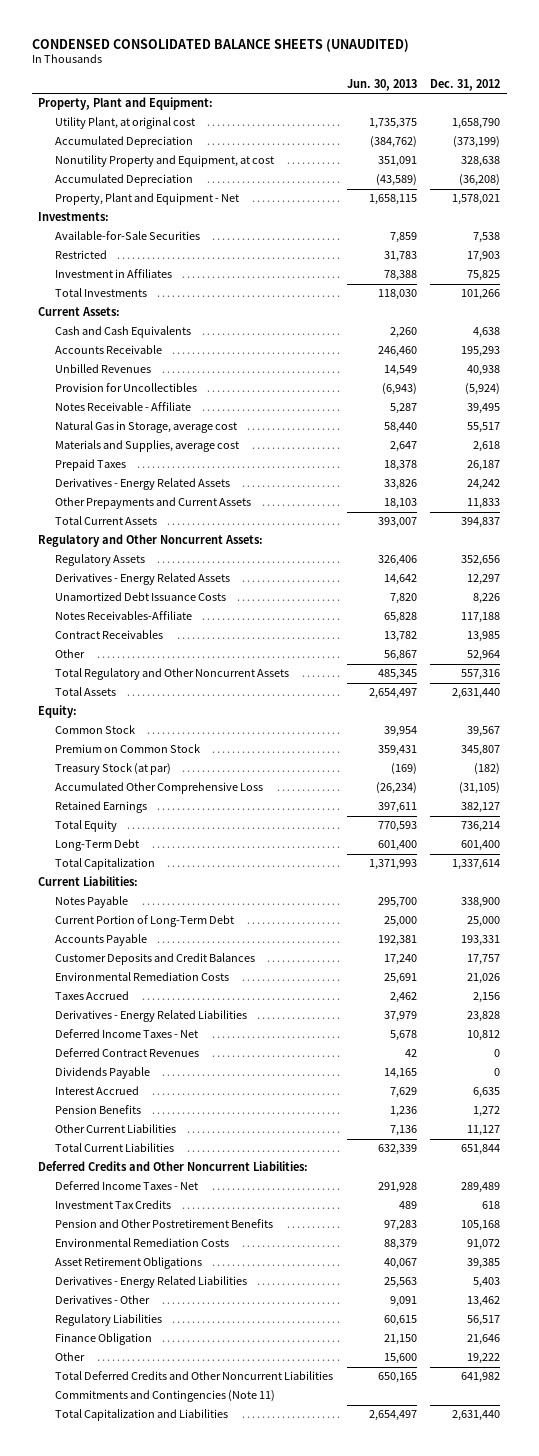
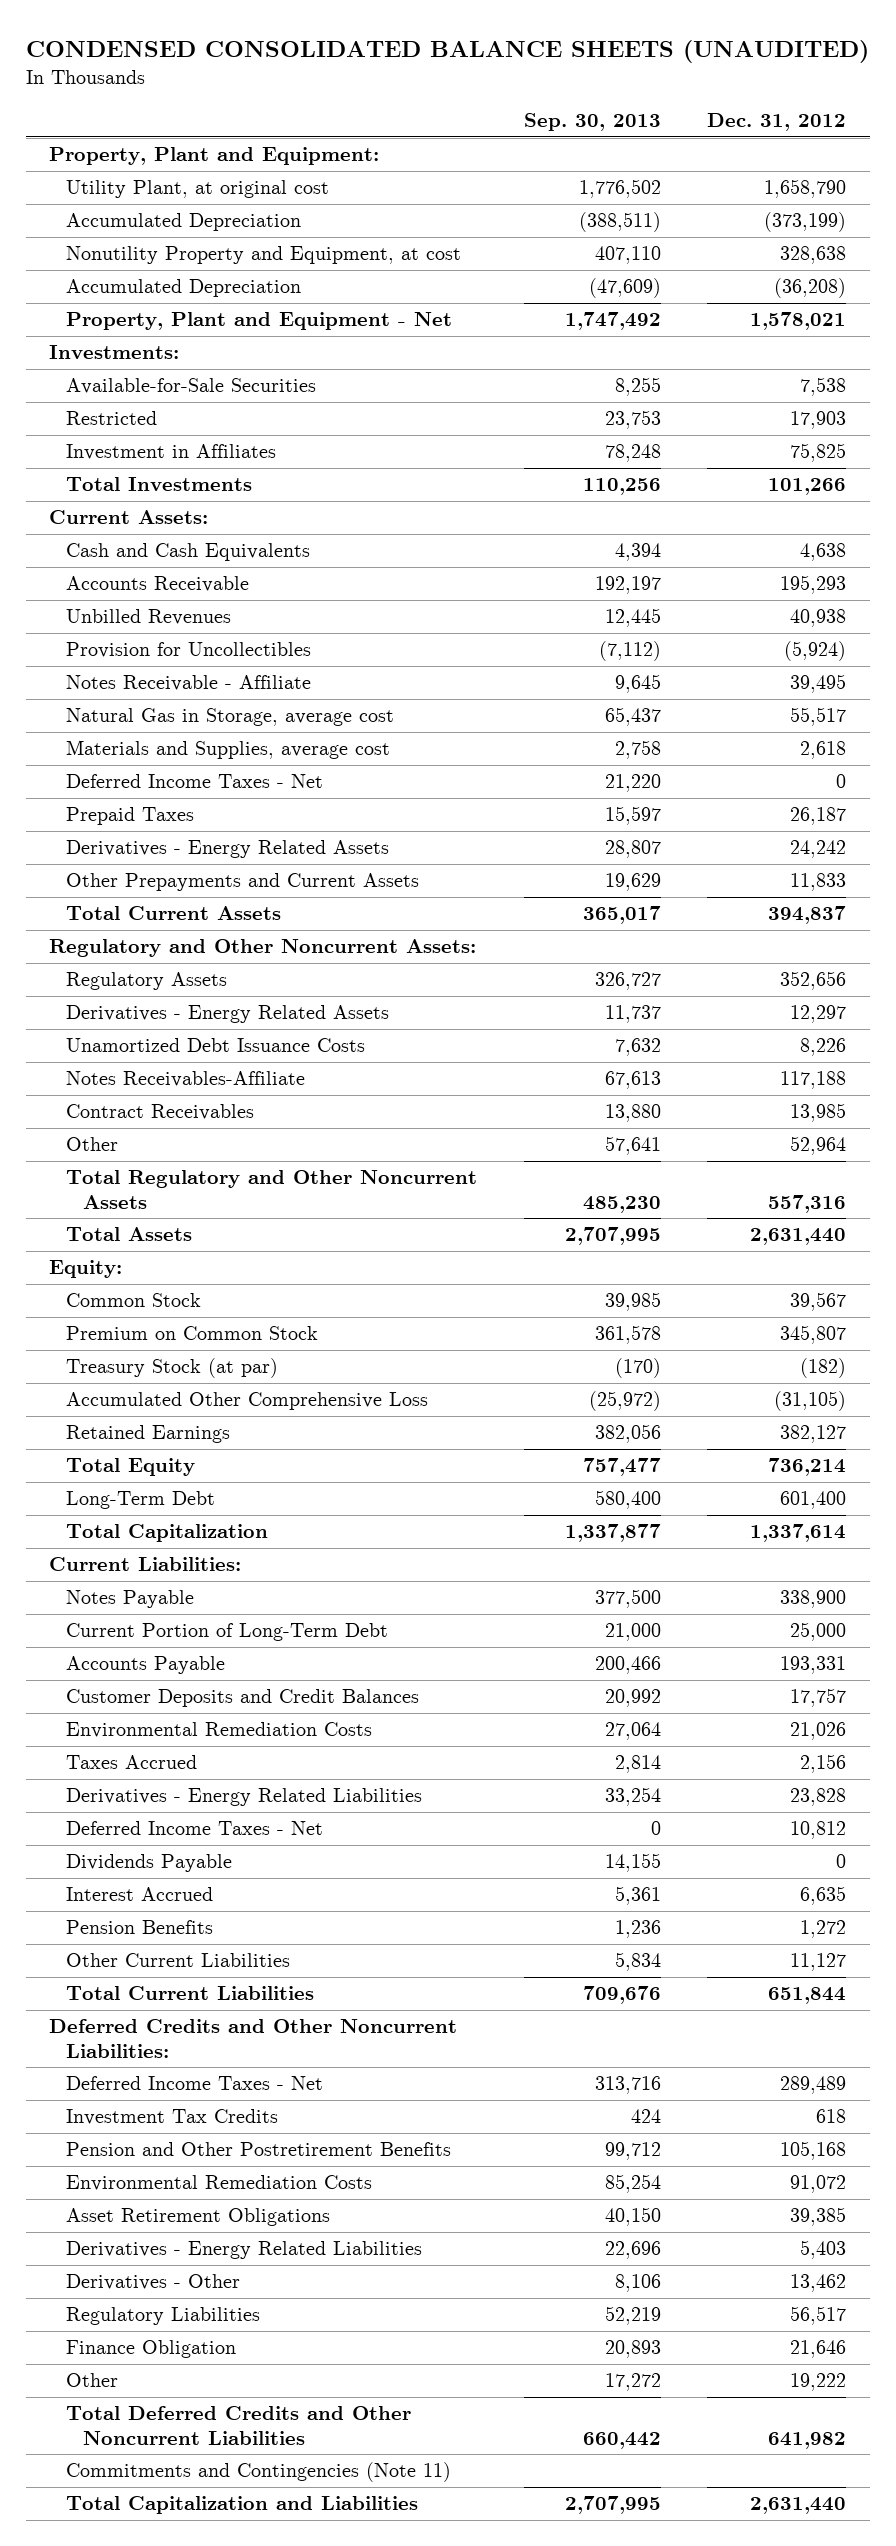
- | Jun. 30, 2013 | Dec. 31, 2012
+ | Sep. 30, 2013 | Dec. 31, 2012
+ Deferred Income Taxes - Net | 21,220 | 0
- Deferred Contract Revenues | 42 | 0

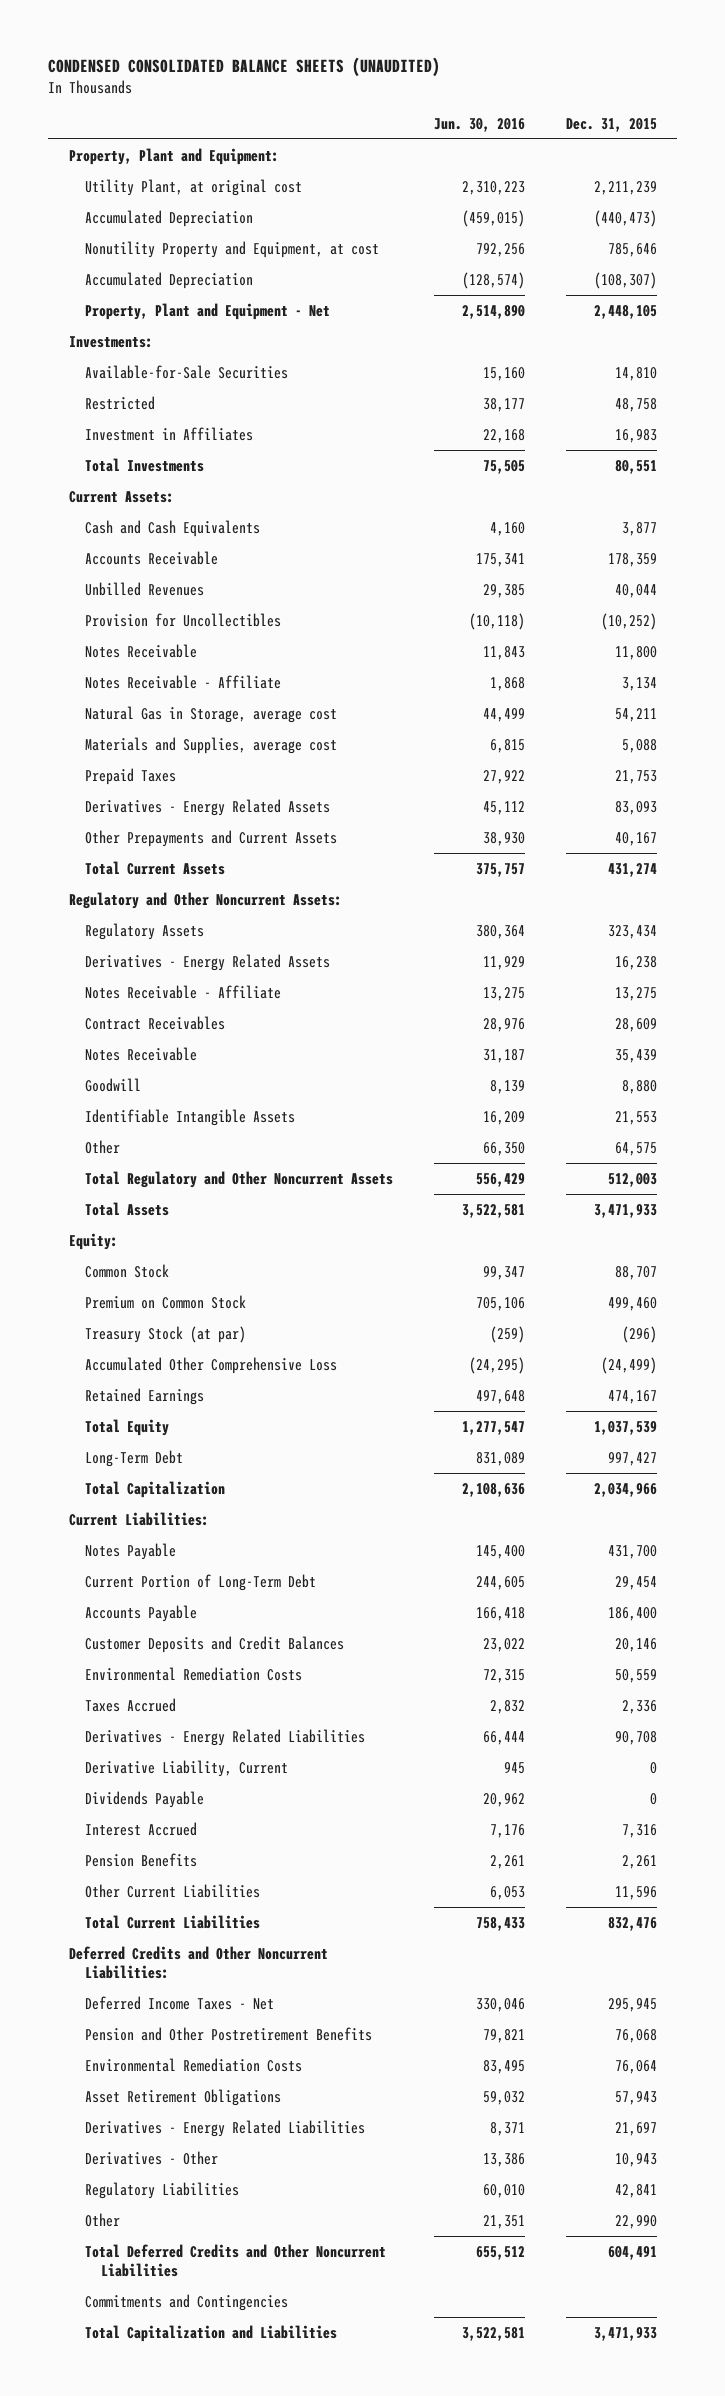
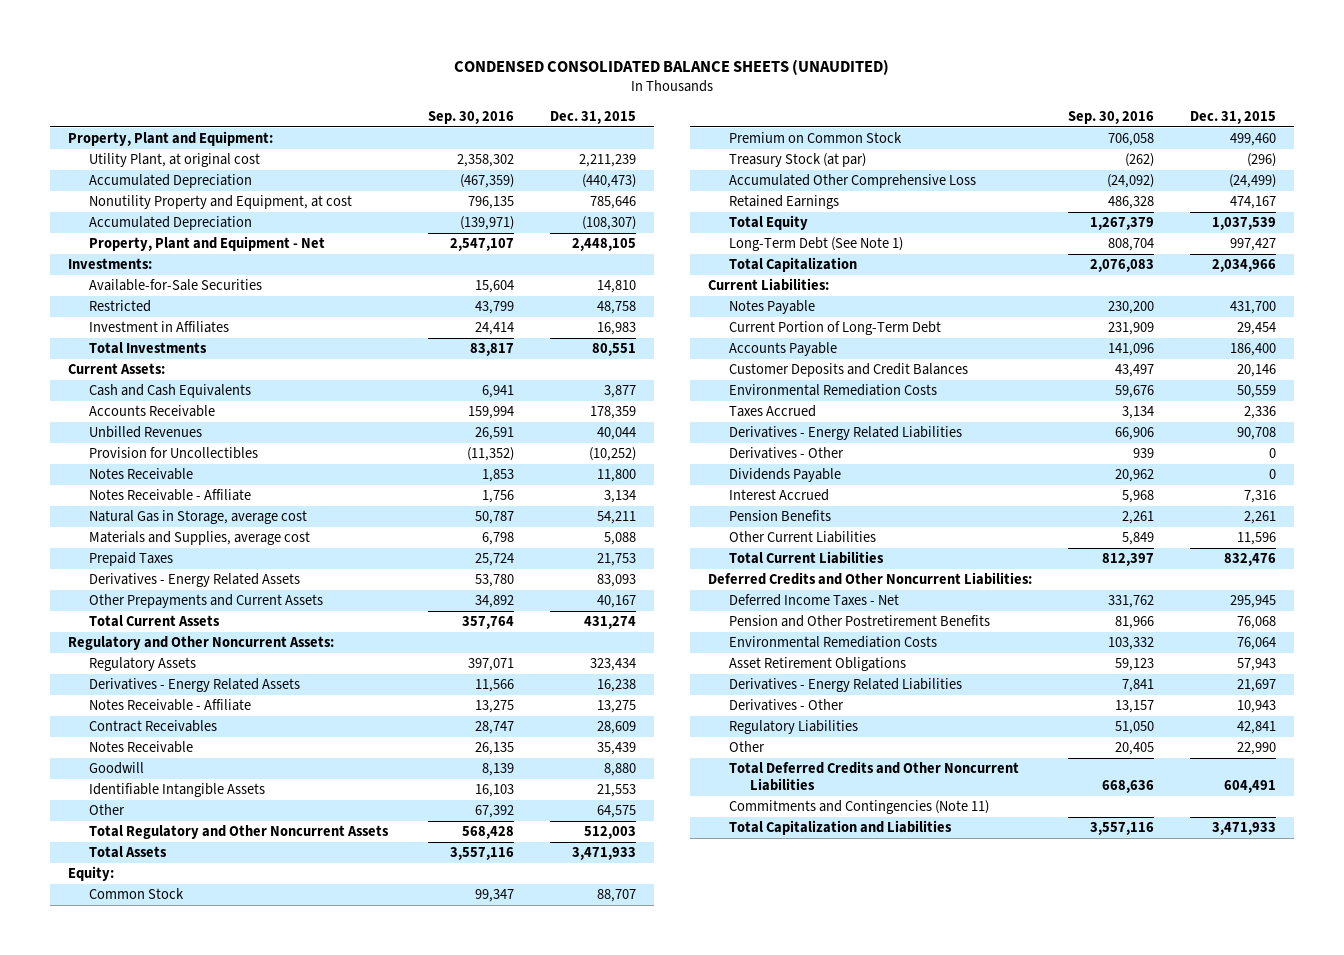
- | Jun. 30, 2016 | Dec. 31, 2015
+ | Sep. 30, 2016 | Dec. 31, 2015
- Long-Term Debt | 831,089 | 997,427
+ Long-Term Debt (See Note 1) | 808,704 | 997,427
- Derivative Liability, Current | 945 | 0
+ Derivatives - Other | 939 | 0
- Commitments and Contingencies
+ Commitments and Contingencies (Note 11)

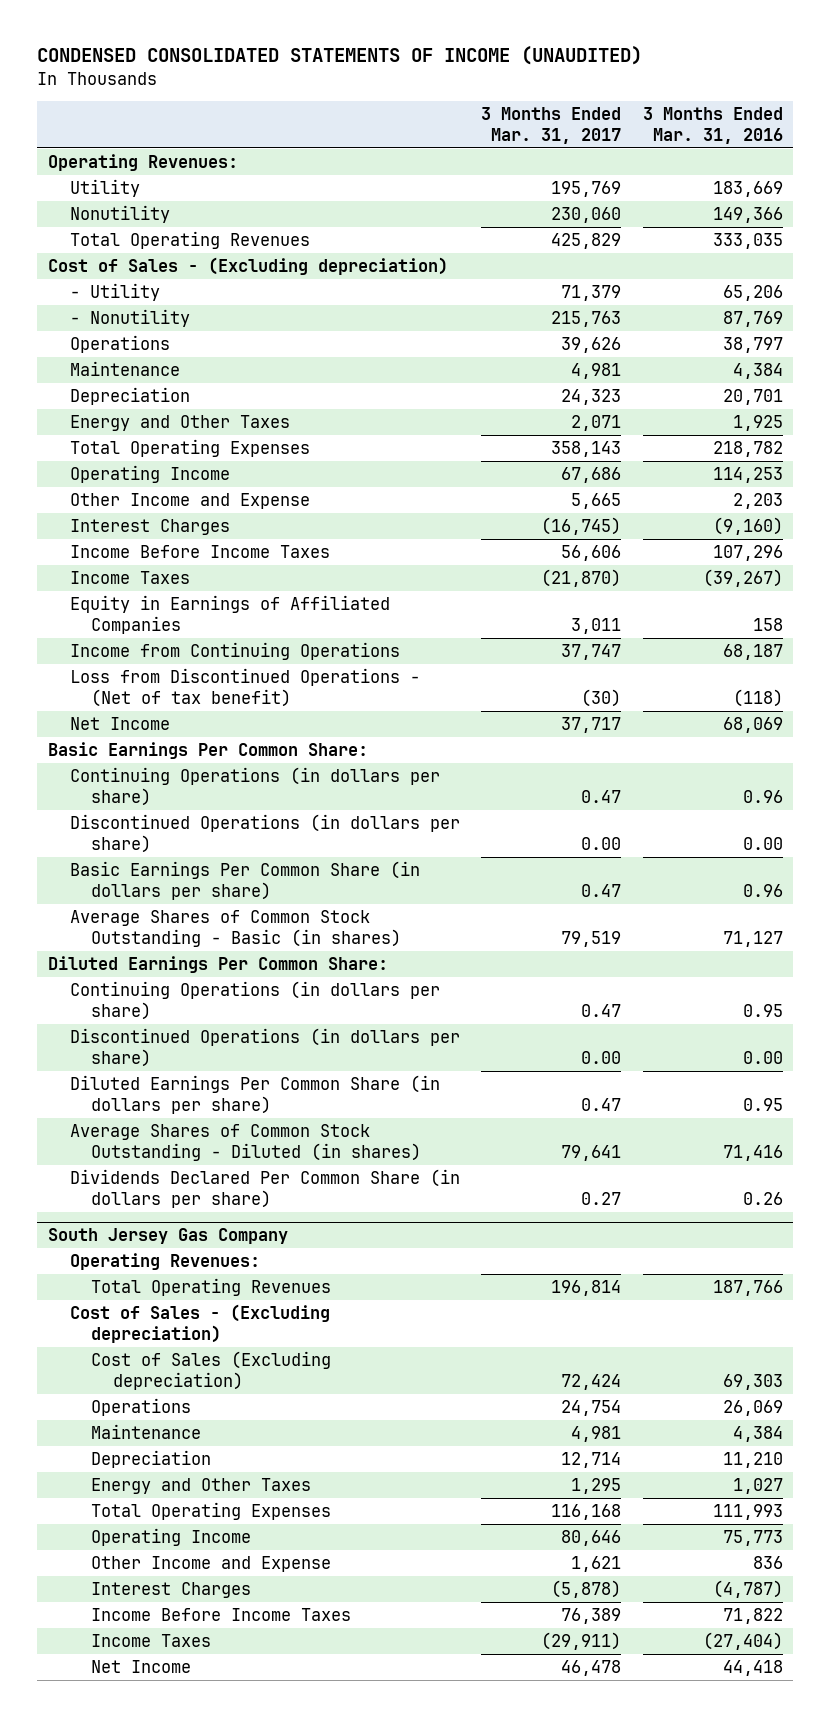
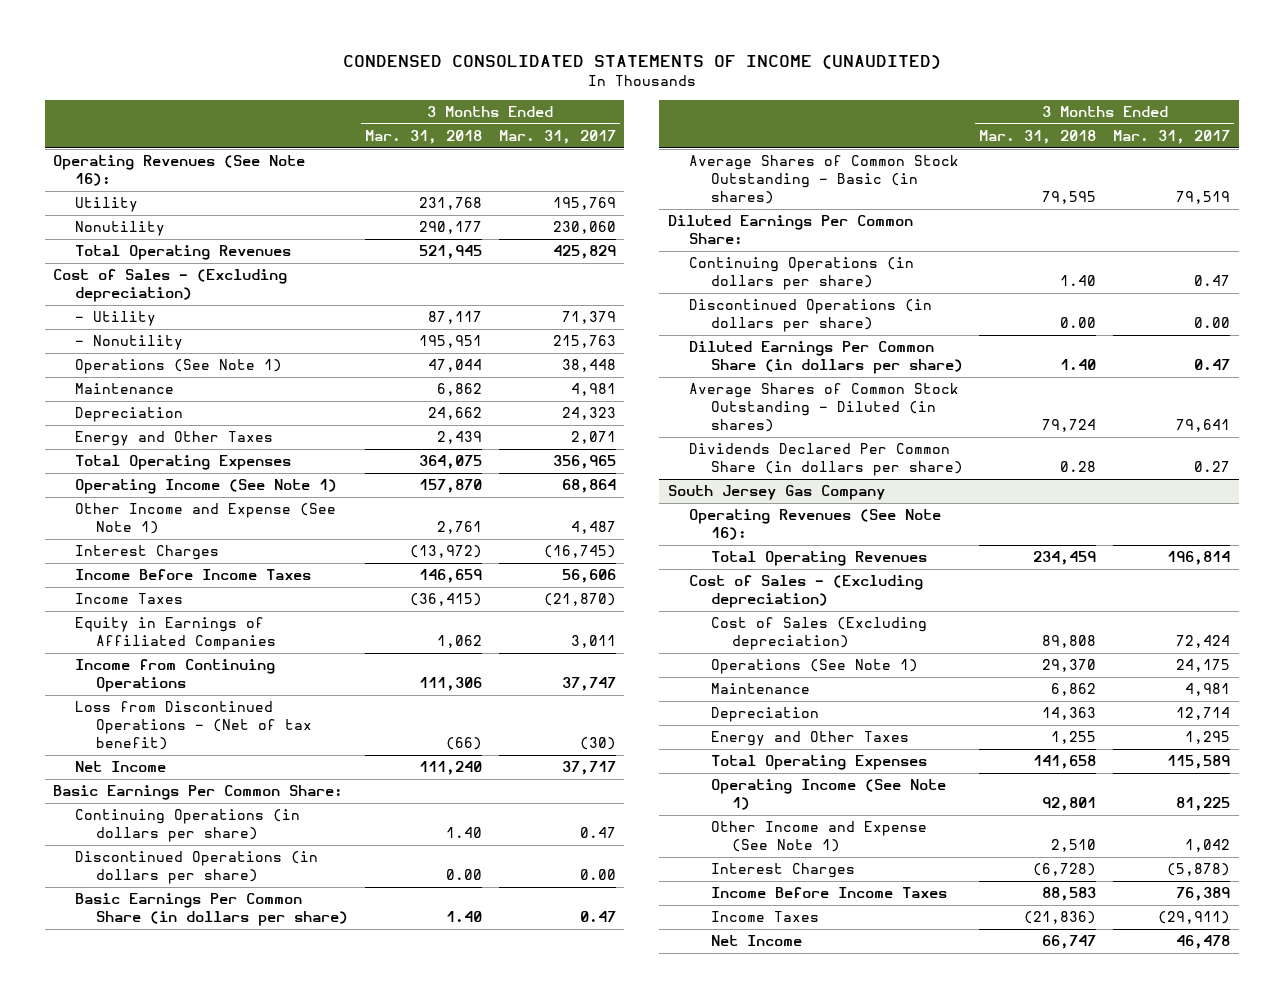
- | 3 Months Ended Mar. 31, 2017 | 3 Months Ended Mar. 31, 2016
+ | 3 Months Ended Mar. 31, 2018 | 3 Months Ended Mar. 31, 2017
- Operating Revenues:
+ Operating Revenues (See Note 16):
- Operations | 39,626 | 38,797
+ Operations (See Note 1) | 47,044 | 38,448
- Total Operating Expenses | 358,143 | 218,782
- Operating Income | 67,686 | 114,253
- Other Income and Expense | 5,665 | 2,203
+ Total Operating Expenses | 364,075 | 356,965
+ Operating Income (See Note 1) | 157,870 | 68,864
+ Other Income and Expense (See Note 1) | 2,761 | 4,487
@ South Jersey Gas Company
- Operating Revenues:
+ Operating Revenues (See Note 16):
- Operations | 24,754 | 26,069
+ Operations (See Note 1) | 29,370 | 24,175
- Total Operating Expenses | 116,168 | 111,993
- Operating Income | 80,646 | 75,773
- Other Income and Expense | 1,621 | 836
+ Total Operating Expenses | 141,658 | 115,589
+ Operating Income (See Note 1) | 92,801 | 81,225
+ Other Income and Expense (See Note 1) | 2,510 | 1,042

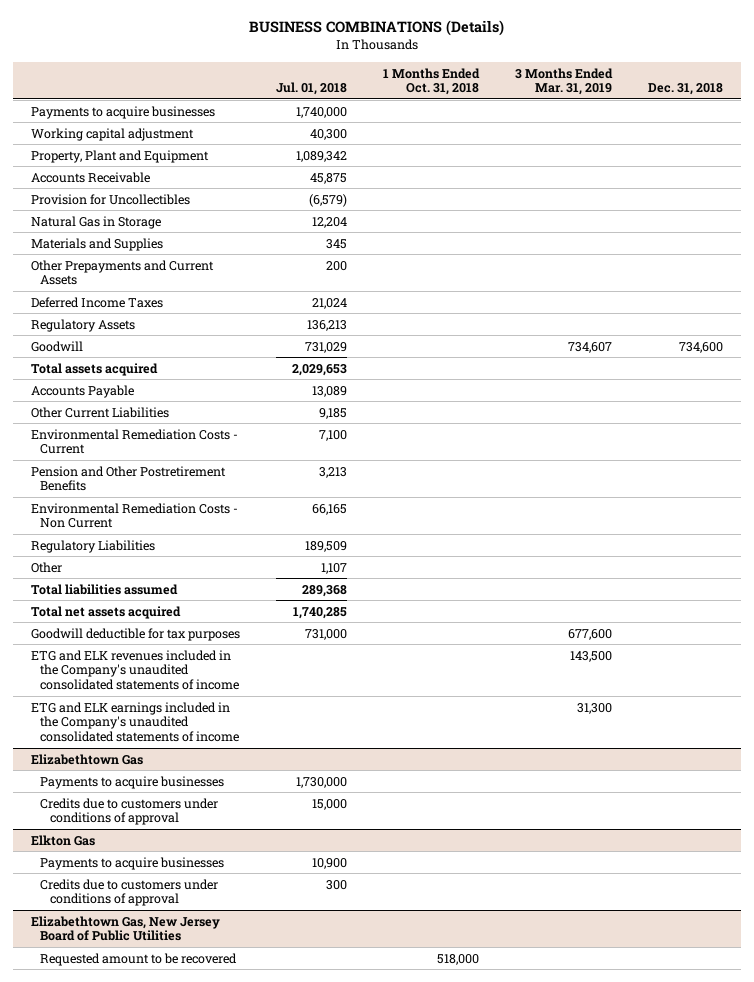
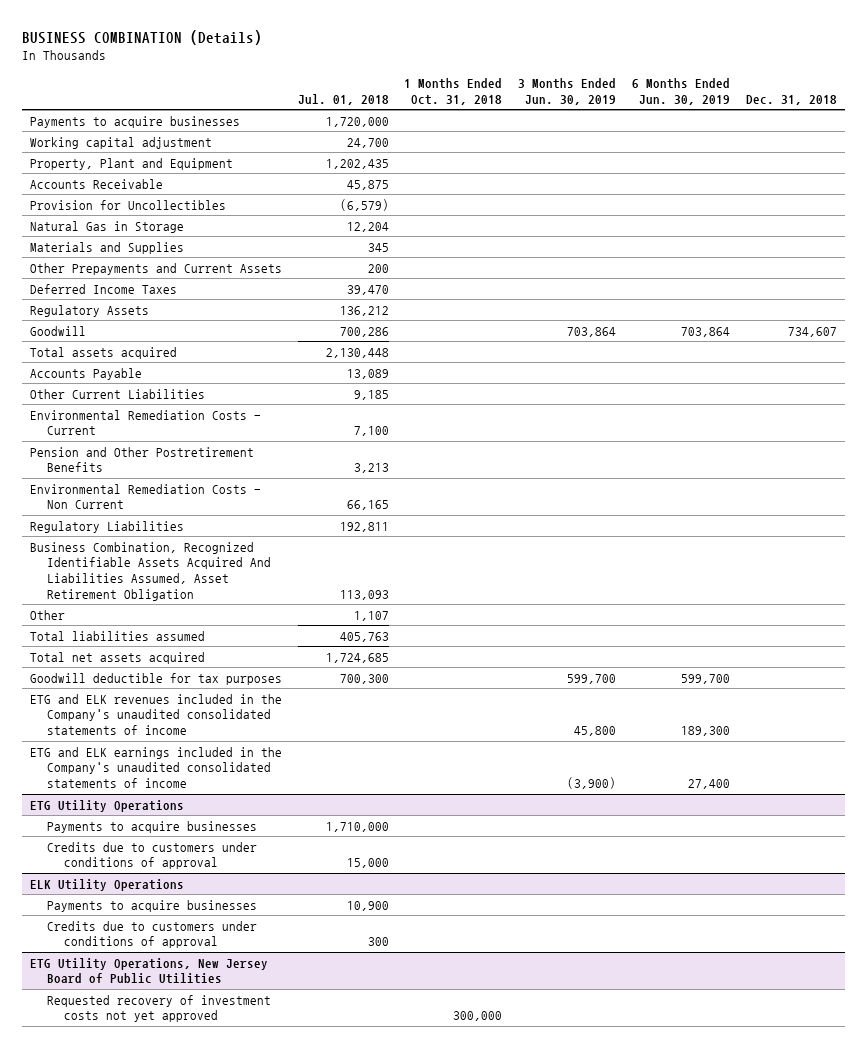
- BUSINESS COMBINATIONS (Details)
+ BUSINESS COMBINATION (Details)
- | Jul. 01, 2018 | 1 Months Ended Oct. 31, 2018 | 3 Months Ended Mar. 31, 2019 | Dec. 31, 2018
+ | Jul. 01, 2018 | 1 Months Ended Oct. 31, 2018 | 3 Months Ended Jun. 30, 2019 | 6 Months Ended Jun. 30, 2019 | Dec. 31, 2018
- Payments to acquire businesses | 1,740,000 | | |
- Working capital adjustment | 40,300 | | |
- Property, Plant and Equipment | 1,089,342 | | |
+ Payments to acquire businesses | 1,720,000 | | | |
+ Working capital adjustment | 24,700 | | | |
+ Property, Plant and Equipment | 1,202,435 | | | |
- Deferred Income Taxes | 21,024 | | |
- Regulatory Assets | 136,213 | | |
- Goodwill | 731,029 | | 734,607 | 734,600
- Total assets acquired | 2,029,653 | | |
+ Deferred Income Taxes | 39,470 | | | |
+ Regulatory Assets | 136,212 | | | |
+ Goodwill | 700,286 | | 703,864 | 703,864 | 734,607
+ Total assets acquired | 2,130,448 | | | |
- Regulatory Liabilities | 189,509 | | |
+ Regulatory Liabilities | 192,811 | | | |
+ Business Combination, Recognized Identifiable Assets Acquired And Liabilities Assumed, Asset Retirement Obligation | 113,093 | | | |
- Total liabilities assumed | 289,368 | | |
- Total net assets acquired | 1,740,285 | | |
- Goodwill deductible for tax purposes | 731,000 | | 677,600 |
+ Total liabilities assumed | 405,763 | | | |
+ Total net assets acquired | 1,724,685 | | | |
+ Goodwill deductible for tax purposes | 700,300 | | 599,700 | 599,700 |
- Elizabethtown Gas
- Payments to acquire businesses | 1,730,000 | | |
+ ETG Utility Operations
+ Payments to acquire businesses | 1,710,000 | | | |
- Elkton Gas
+ ELK Utility Operations
- Elizabethtown Gas, New Jersey Board of Public Utilities
- Requested amount to be recovered | | 518,000 | |
+ ETG Utility Operations, New Jersey Board of Public Utilities
+ Requested recovery of investment costs not yet approved | | 300,000 | | |

